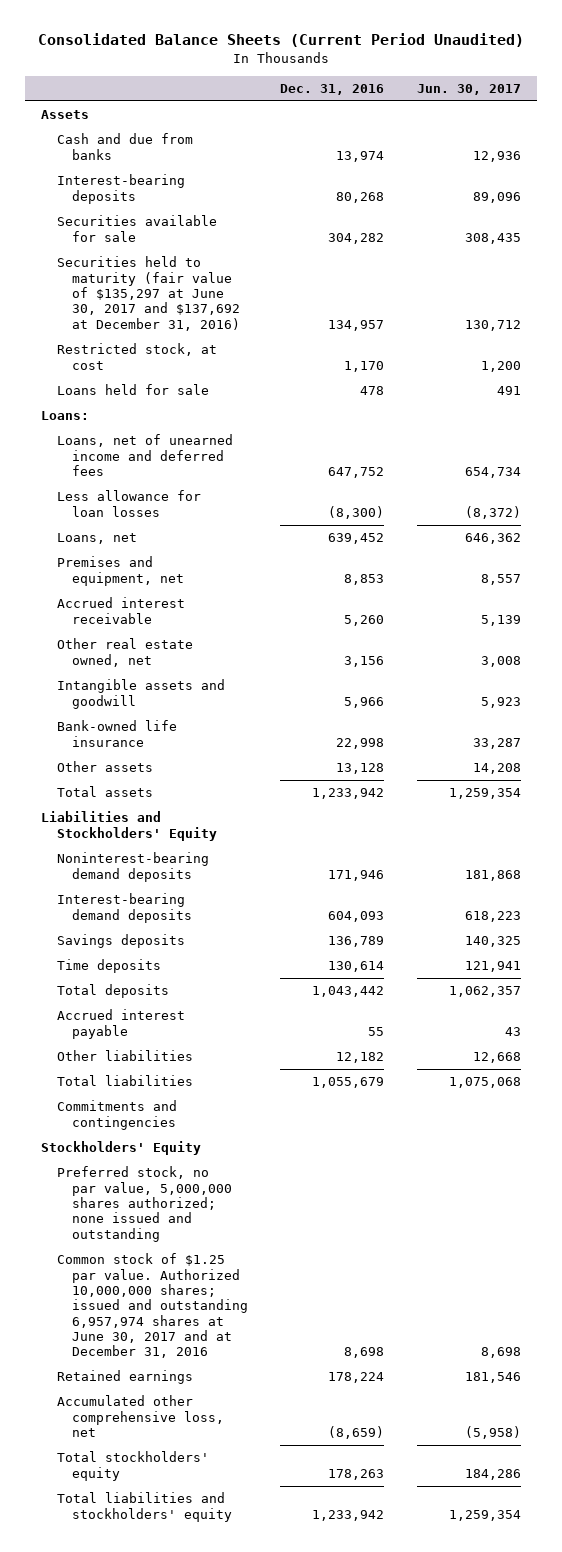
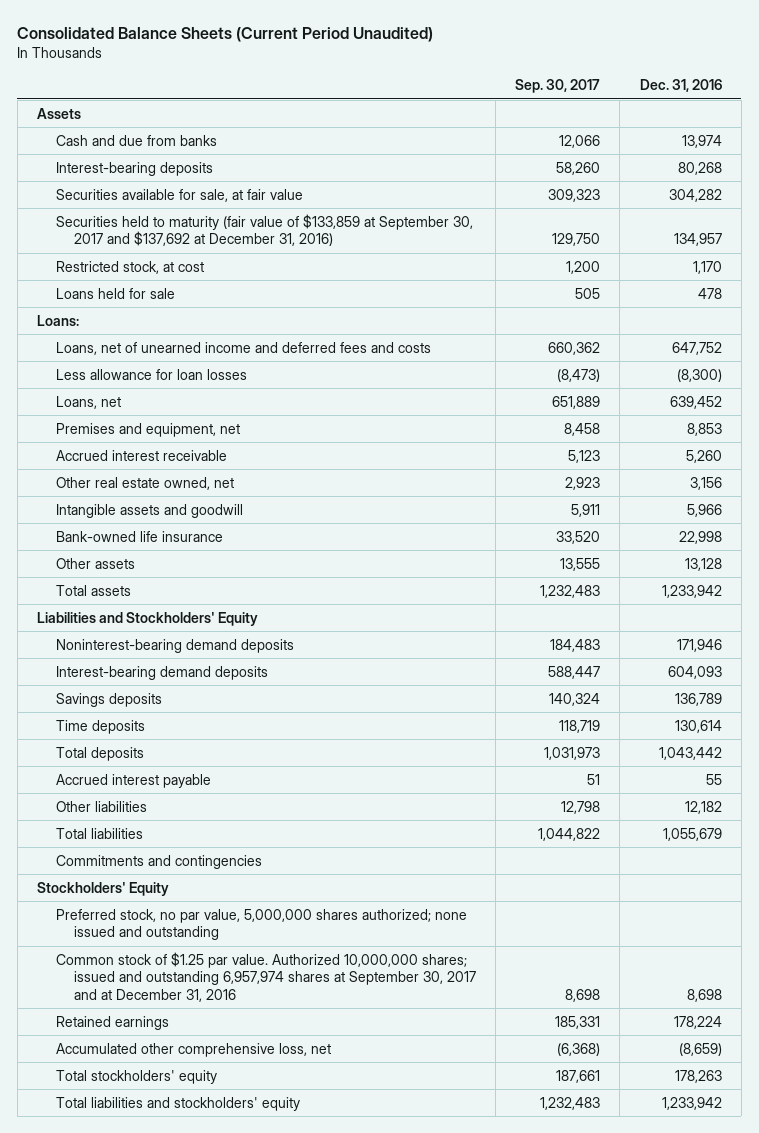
- | Dec. 31, 2016 | Jun. 30, 2017
+ | Sep. 30, 2017 | Dec. 31, 2016
- Securities available for sale | 304,282 | 308,435
- Securities held to maturity (fair value of $135,297 at June 30, 2017 and $137,692 at December 31, 2016) | 134,957 | 130,712
+ Securities available for sale, at fair value | 309,323 | 304,282
+ Securities held to maturity (fair value of $133,859 at September 30, 2017 and $137,692 at December 31, 2016) | 129,750 | 134,957
- Loans, net of unearned income and deferred fees | 647,752 | 654,734
+ Loans, net of unearned income and deferred fees and costs | 660,362 | 647,752
- Common stock of $1.25 par value. Authorized 10,000,000 shares; issued and outstanding 6,957,974 shares at June 30, 2017 and at December 31, 2016 | 8,698 | 8,698
+ Common stock of $1.25 par value. Authorized 10,000,000 shares; issued and outstanding 6,957,974 shares at September 30, 2017 and at December 31, 2016 | 8,698 | 8,698

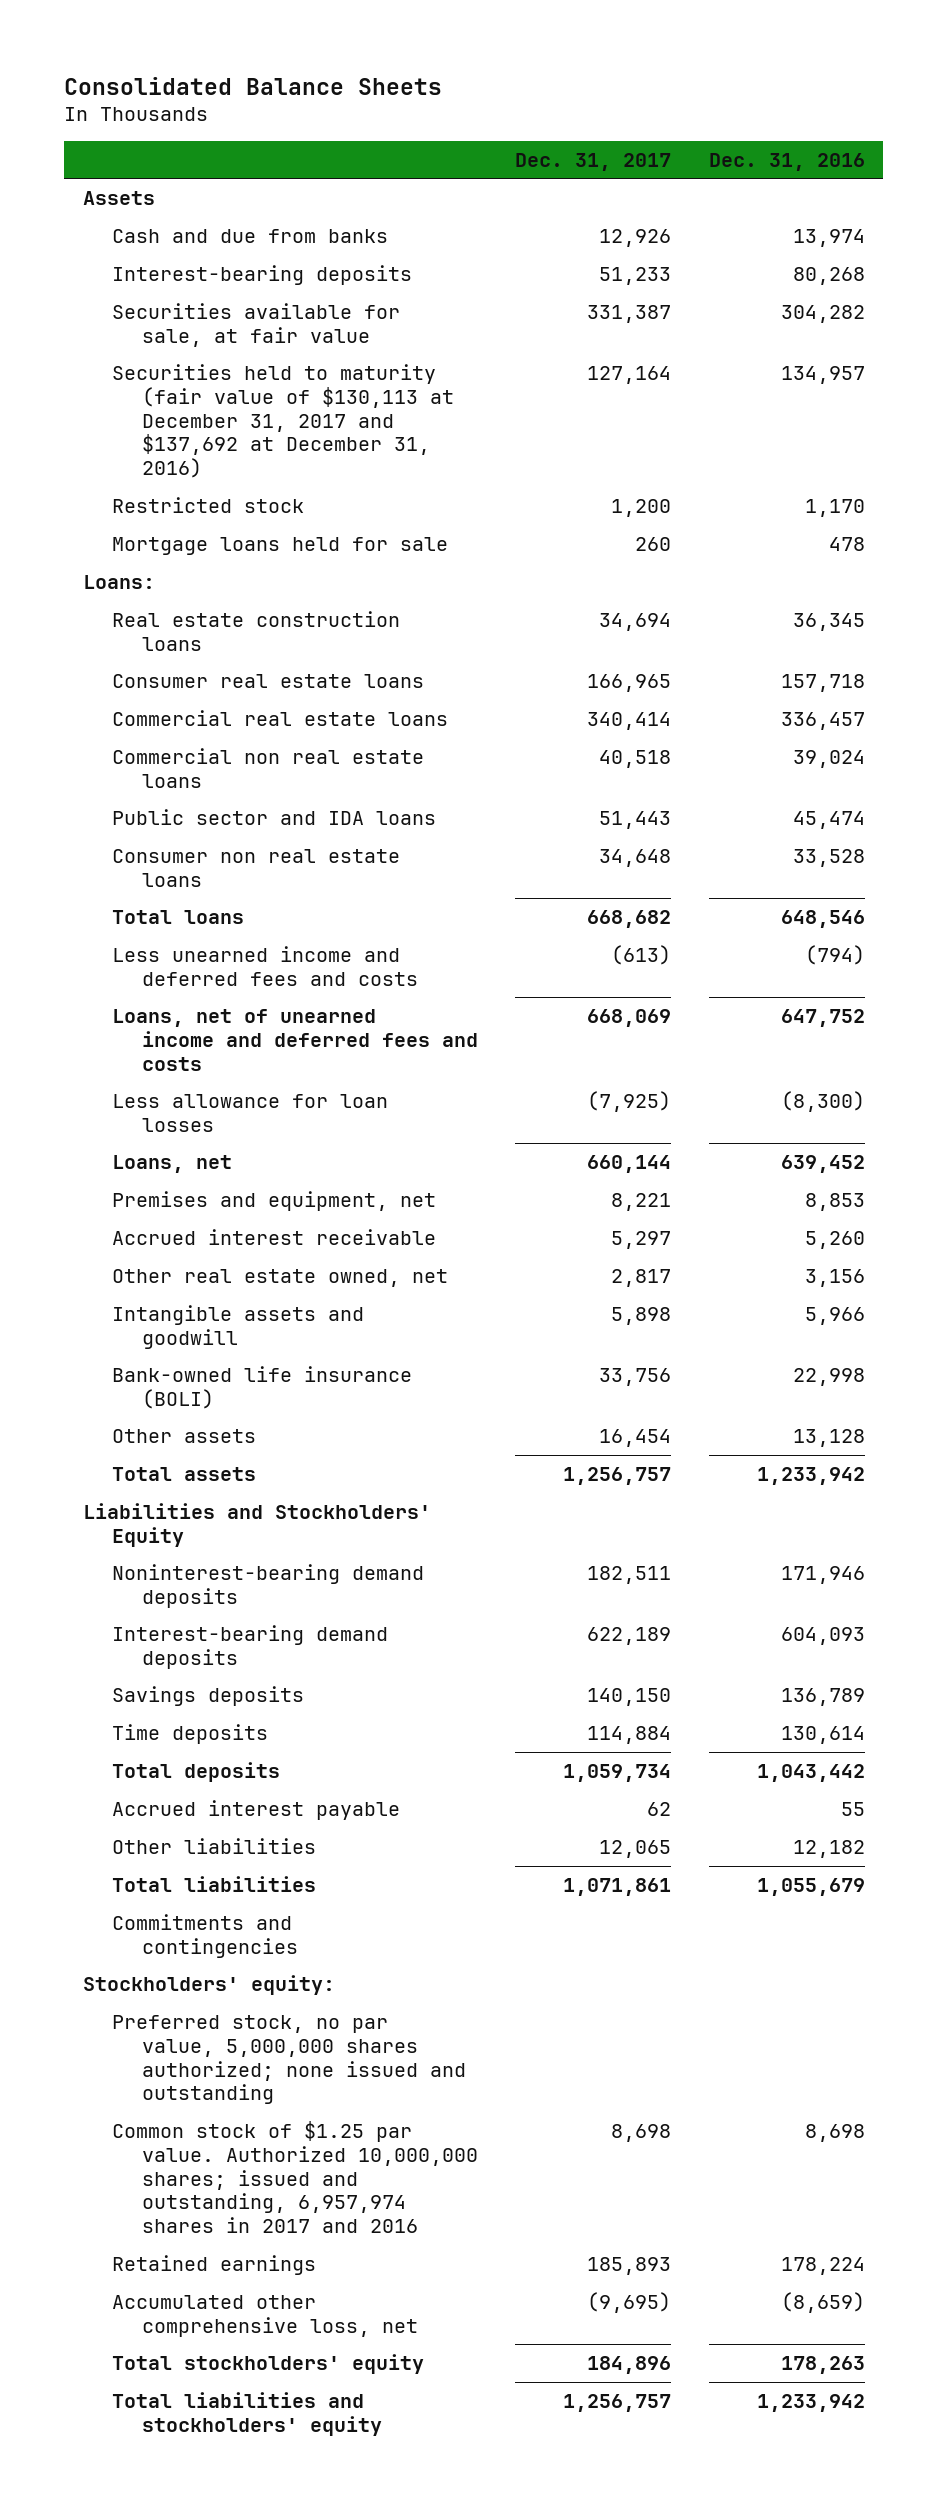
- Consolidated Balance Sheets (Current Period Unaudited)
+ Consolidated Balance Sheets
- | Sep. 30, 2017 | Dec. 31, 2016
+ | Dec. 31, 2017 | Dec. 31, 2016
- Securities held to maturity (fair value of $133,859 at September 30, 2017 and $137,692 at December 31, 2016) | 129,750 | 134,957
- Restricted stock, at cost | 1,200 | 1,170
- Loans held for sale | 505 | 478
+ Securities held to maturity (fair value of $130,113 at December 31, 2017 and $137,692 at December 31, 2016) | 127,164 | 134,957
+ Restricted stock | 1,200 | 1,170
+ Mortgage loans held for sale | 260 | 478
+ Real estate construction loans | 34,694 | 36,345
+ Consumer real estate loans | 166,965 | 157,718
+ Commercial real estate loans | 340,414 | 336,457
+ Commercial non real estate loans | 40,518 | 39,024
+ Public sector and IDA loans | 51,443 | 45,474
+ Consumer non real estate loans | 34,648 | 33,528
+ Total loans | 668,682 | 648,546
+ Less unearned income and deferred fees and costs | (613) | (794)
- Bank-owned life insurance | 33,520 | 22,998
+ Bank-owned life insurance (BOLI) | 33,756 | 22,998
- Stockholders' Equity
+ Stockholders' equity:
- Common stock of $1.25 par value. Authorized 10,000,000 shares; issued and outstanding 6,957,974 shares at September 30, 2017 and at December 31, 2016 | 8,698 | 8,698
+ Common stock of $1.25 par value. Authorized 10,000,000 shares; issued and outstanding, 6,957,974 shares in 2017 and 2016 | 8,698 | 8,698

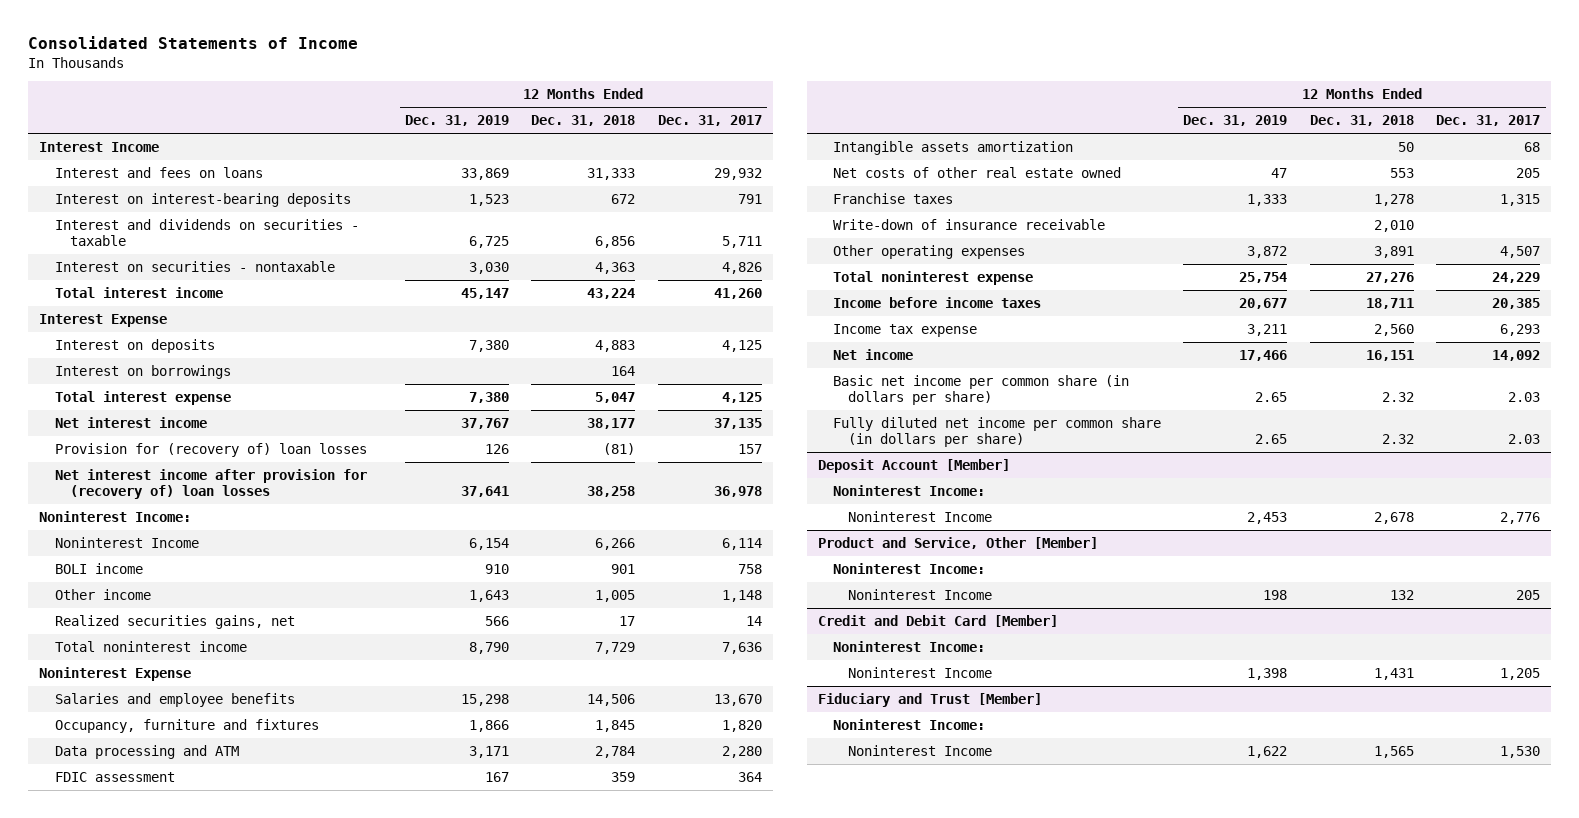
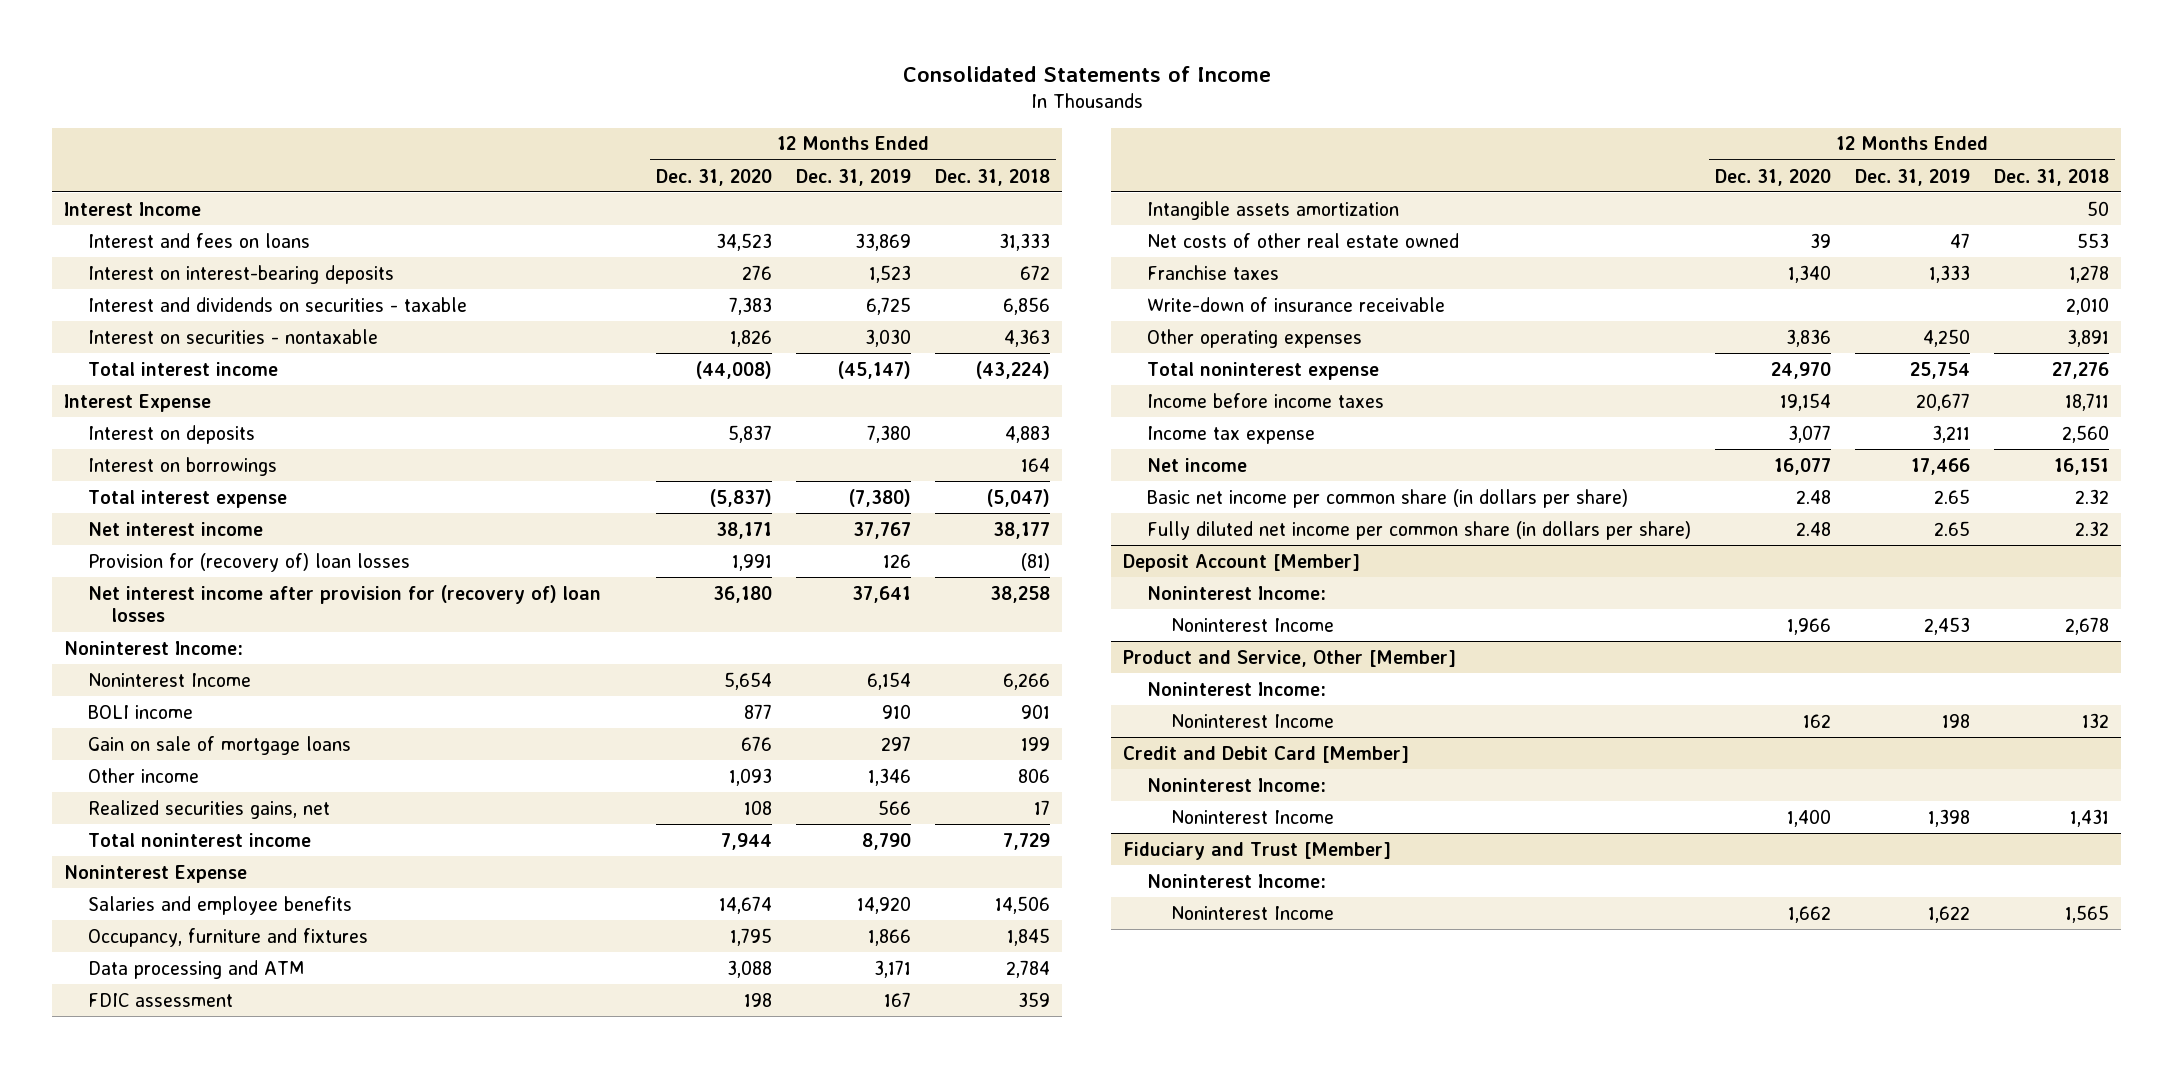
- | 12 Months Ended Dec. 31, 2019 | 12 Months Ended Dec. 31, 2018 | 12 Months Ended Dec. 31, 2017
+ | 12 Months Ended Dec. 31, 2020 | 12 Months Ended Dec. 31, 2019 | 12 Months Ended Dec. 31, 2018
- Total interest income | 45,147 | 43,224 | 41,260
+ Total interest income | (44,008) | (45,147) | (43,224)
- Total interest expense | 7,380 | 5,047 | 4,125
+ Total interest expense | (5,837) | (7,380) | (5,047)
- Other income | 1,643 | 1,005 | 1,148
+ Gain on sale of mortgage loans | 676 | 297 | 199
+ Other income | 1,093 | 1,346 | 806
- Salaries and employee benefits | 15,298 | 14,506 | 13,670
+ Salaries and employee benefits | 14,674 | 14,920 | 14,506
- Other operating expenses | 3,872 | 3,891 | 4,507
+ Other operating expenses | 3,836 | 4,250 | 3,891

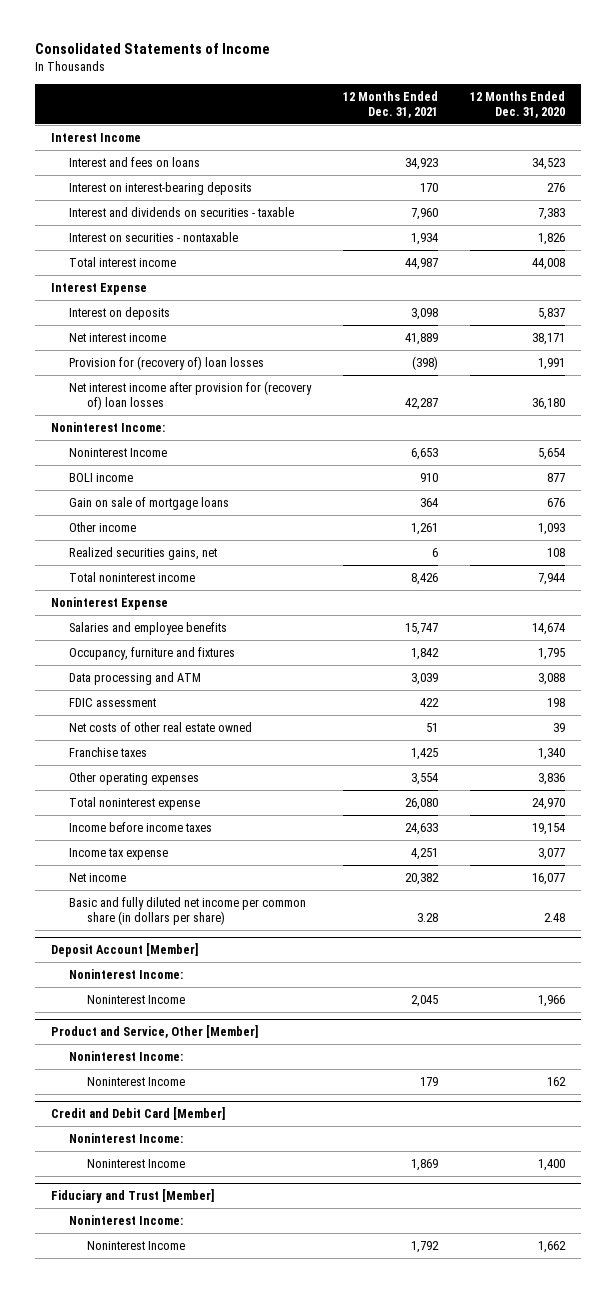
- | 12 Months Ended Dec. 31, 2020 | 12 Months Ended Dec. 31, 2019 | 12 Months Ended Dec. 31, 2018
+ | 12 Months Ended Dec. 31, 2021 | 12 Months Ended Dec. 31, 2020
- Total interest income | (44,008) | (45,147) | (43,224)
+ Total interest income | 44,987 | 44,008
- Interest on borrowings | | | 164
- Total interest expense | (5,837) | (7,380) | (5,047)
- Intangible assets amortization | | | 50
- Write-down of insurance receivable | | | 2,010
- Basic net income per common share (in dollars per share) | 2.48 | 2.65 | 2.32
- Fully diluted net income per common share (in dollars per share) | 2.48 | 2.65 | 2.32
+ Basic and fully diluted net income per common share (in dollars per share) | 3.28 | 2.48

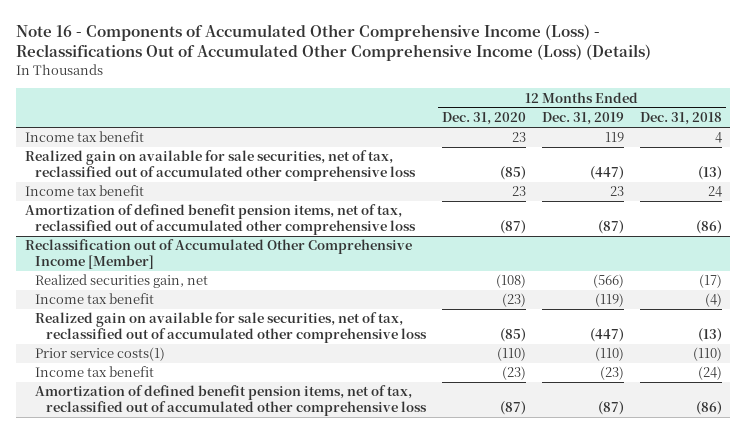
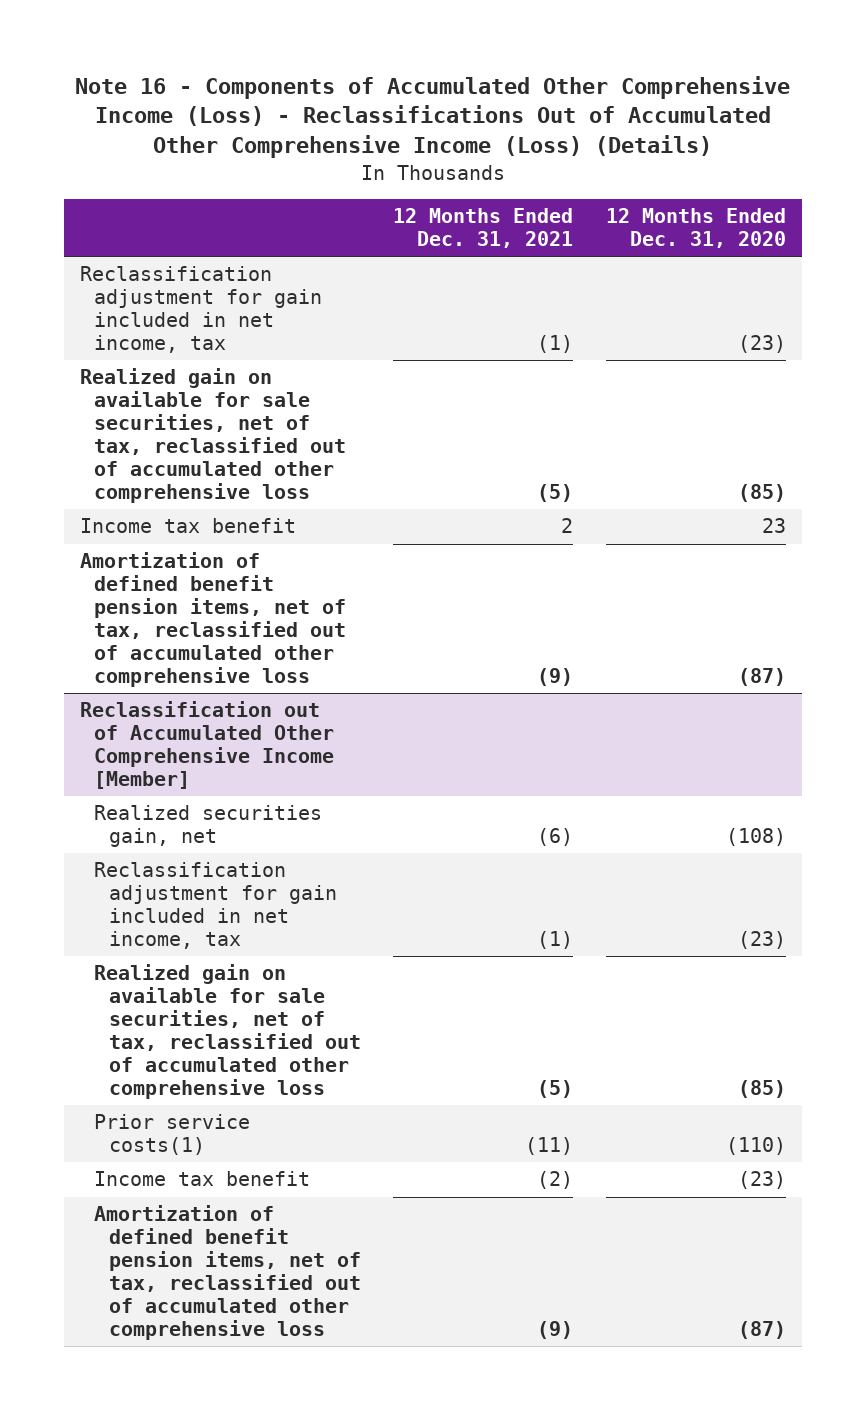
- | 12 Months Ended Dec. 31, 2020 | 12 Months Ended Dec. 31, 2019 | 12 Months Ended Dec. 31, 2018
+ | 12 Months Ended Dec. 31, 2021 | 12 Months Ended Dec. 31, 2020
- Income tax benefit | 23 | 119 | 4
+ Reclassification adjustment for gain included in net income, tax | (1) | (23)
@ Reclassification out of Accumulated Other Comprehensive Income [Member]
- Income tax benefit | (23) | (119) | (4)
+ Reclassification adjustment for gain included in net income, tax | (1) | (23)

